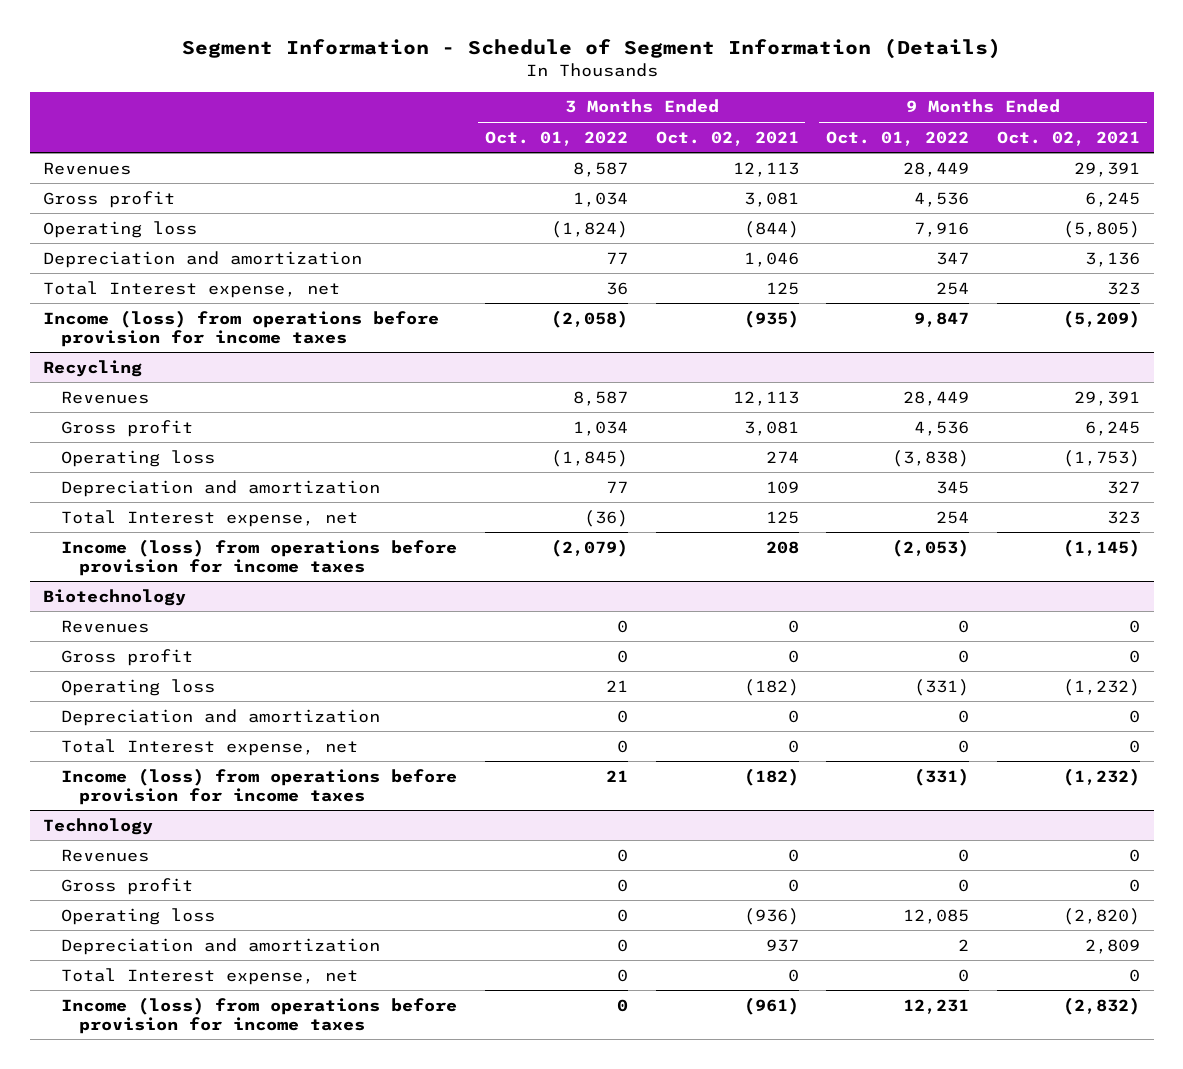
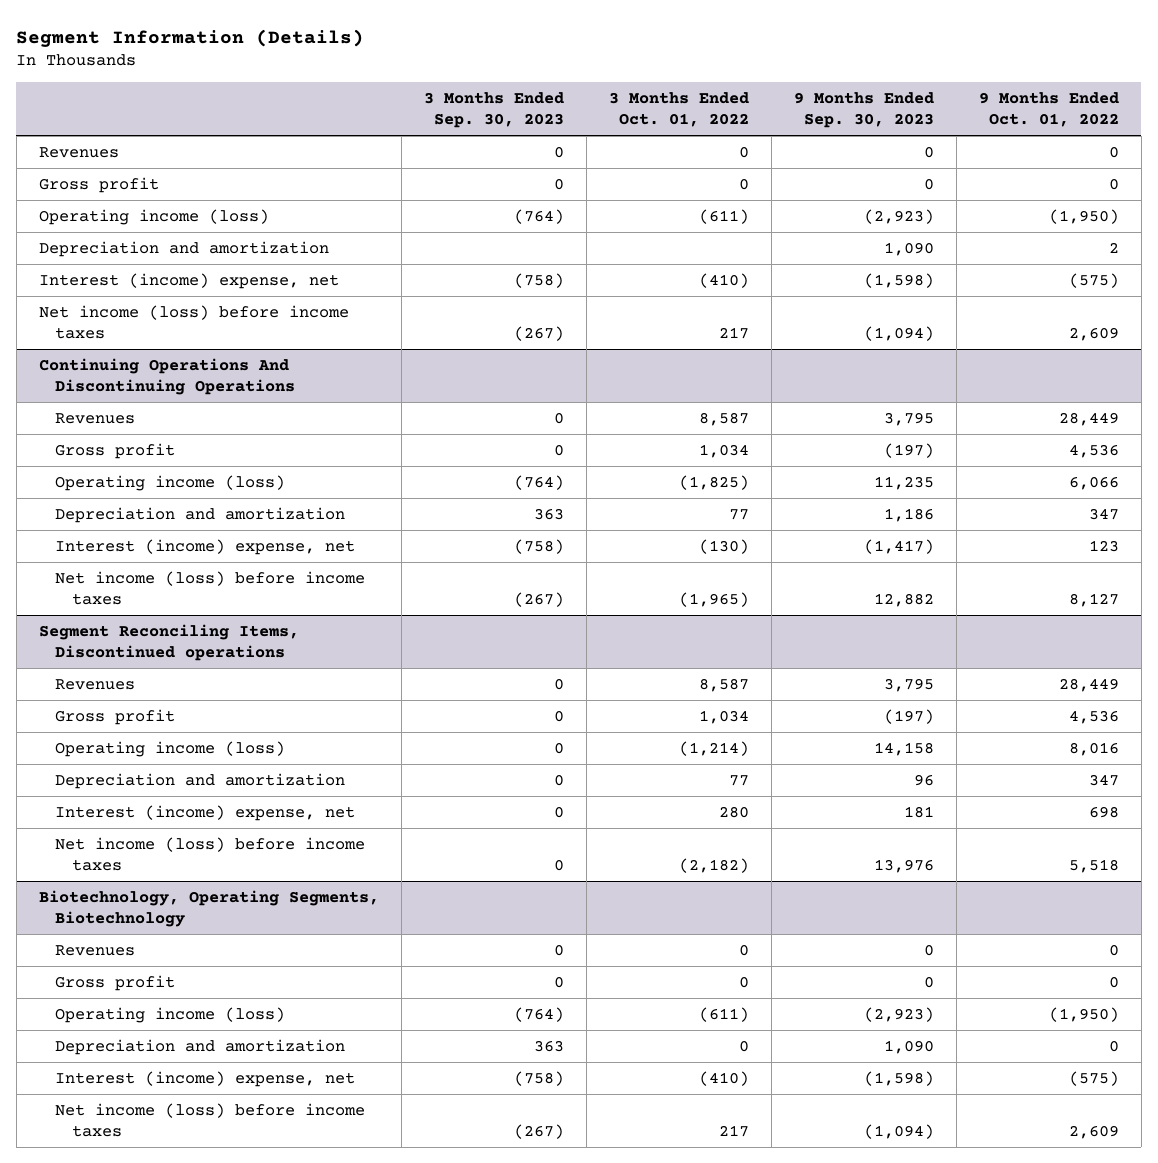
- Segment Information - Schedule of Segment Information (Details)
+ Segment Information (Details)
- | 3 Months Ended Oct. 01, 2022 | 3 Months Ended Oct. 02, 2021 | 9 Months Ended Oct. 01, 2022 | 9 Months Ended Oct. 02, 2021
+ | 3 Months Ended Sep. 30, 2023 | 3 Months Ended Oct. 01, 2022 | 9 Months Ended Sep. 30, 2023 | 9 Months Ended Oct. 01, 2022
+ Revenues | 0 | 0 | 0 | 0
+ Gross profit | 0 | 0 | 0 | 0
+ Operating income (loss) | (764) | (611) | (2,923) | (1,950)
+ Depreciation and amortization | | | 1,090 | 2
+ Interest (income) expense, net | (758) | (410) | (1,598) | (575)
+ Net income (loss) before income taxes | (267) | 217 | (1,094) | 2,609
+ Continuing Operations And Discontinuing Operations
- Operating loss | (1,824) | (844) | 7,916 | (5,805)
+ Operating income (loss) | (764) | (1,825) | 11,235 | 6,066
- Total Interest expense, net | 36 | 125 | 254 | 323
- Income (loss) from operations before provision for income taxes | (2,058) | (935) | 9,847 | (5,209)
- Recycling
+ Interest (income) expense, net | (758) | (130) | (1,417) | 123
+ Net income (loss) before income taxes | (267) | (1,965) | 12,882 | 8,127
+ Segment Reconciling Items, Discontinued operations
- Operating loss | (1,845) | 274 | (3,838) | (1,753)
- Depreciation and amortization | 77 | 109 | 345 | 327
- Total Interest expense, net | (36) | 125 | 254 | 323
- Income (loss) from operations before provision for income taxes | (2,079) | 208 | (2,053) | (1,145)
- Biotechnology
+ Operating income (loss) | 0 | (1,214) | 14,158 | 8,016
+ Depreciation and amortization | 0 | 77 | 96 | 347
+ Interest (income) expense, net | 0 | 280 | 181 | 698
+ Net income (loss) before income taxes | 0 | (2,182) | 13,976 | 5,518
+ Biotechnology, Operating Segments, Biotechnology
- Operating loss | 21 | (182) | (331) | (1,232)
+ Operating income (loss) | (764) | (611) | (2,923) | (1,950)
- Total Interest expense, net | 0 | 0 | 0 | 0
- Income (loss) from operations before provision for income taxes | 21 | (182) | (331) | (1,232)
- Technology
- Revenues | 0 | 0 | 0 | 0
- Gross profit | 0 | 0 | 0 | 0
- Operating loss | 0 | (936) | 12,085 | (2,820)
- Depreciation and amortization | 0 | 937 | 2 | 2,809
- Total Interest expense, net | 0 | 0 | 0 | 0
- Income (loss) from operations before provision for income taxes | 0 | (961) | 12,231 | (2,832)
+ Interest (income) expense, net | (758) | (410) | (1,598) | (575)
+ Net income (loss) before income taxes | (267) | 217 | (1,094) | 2,609

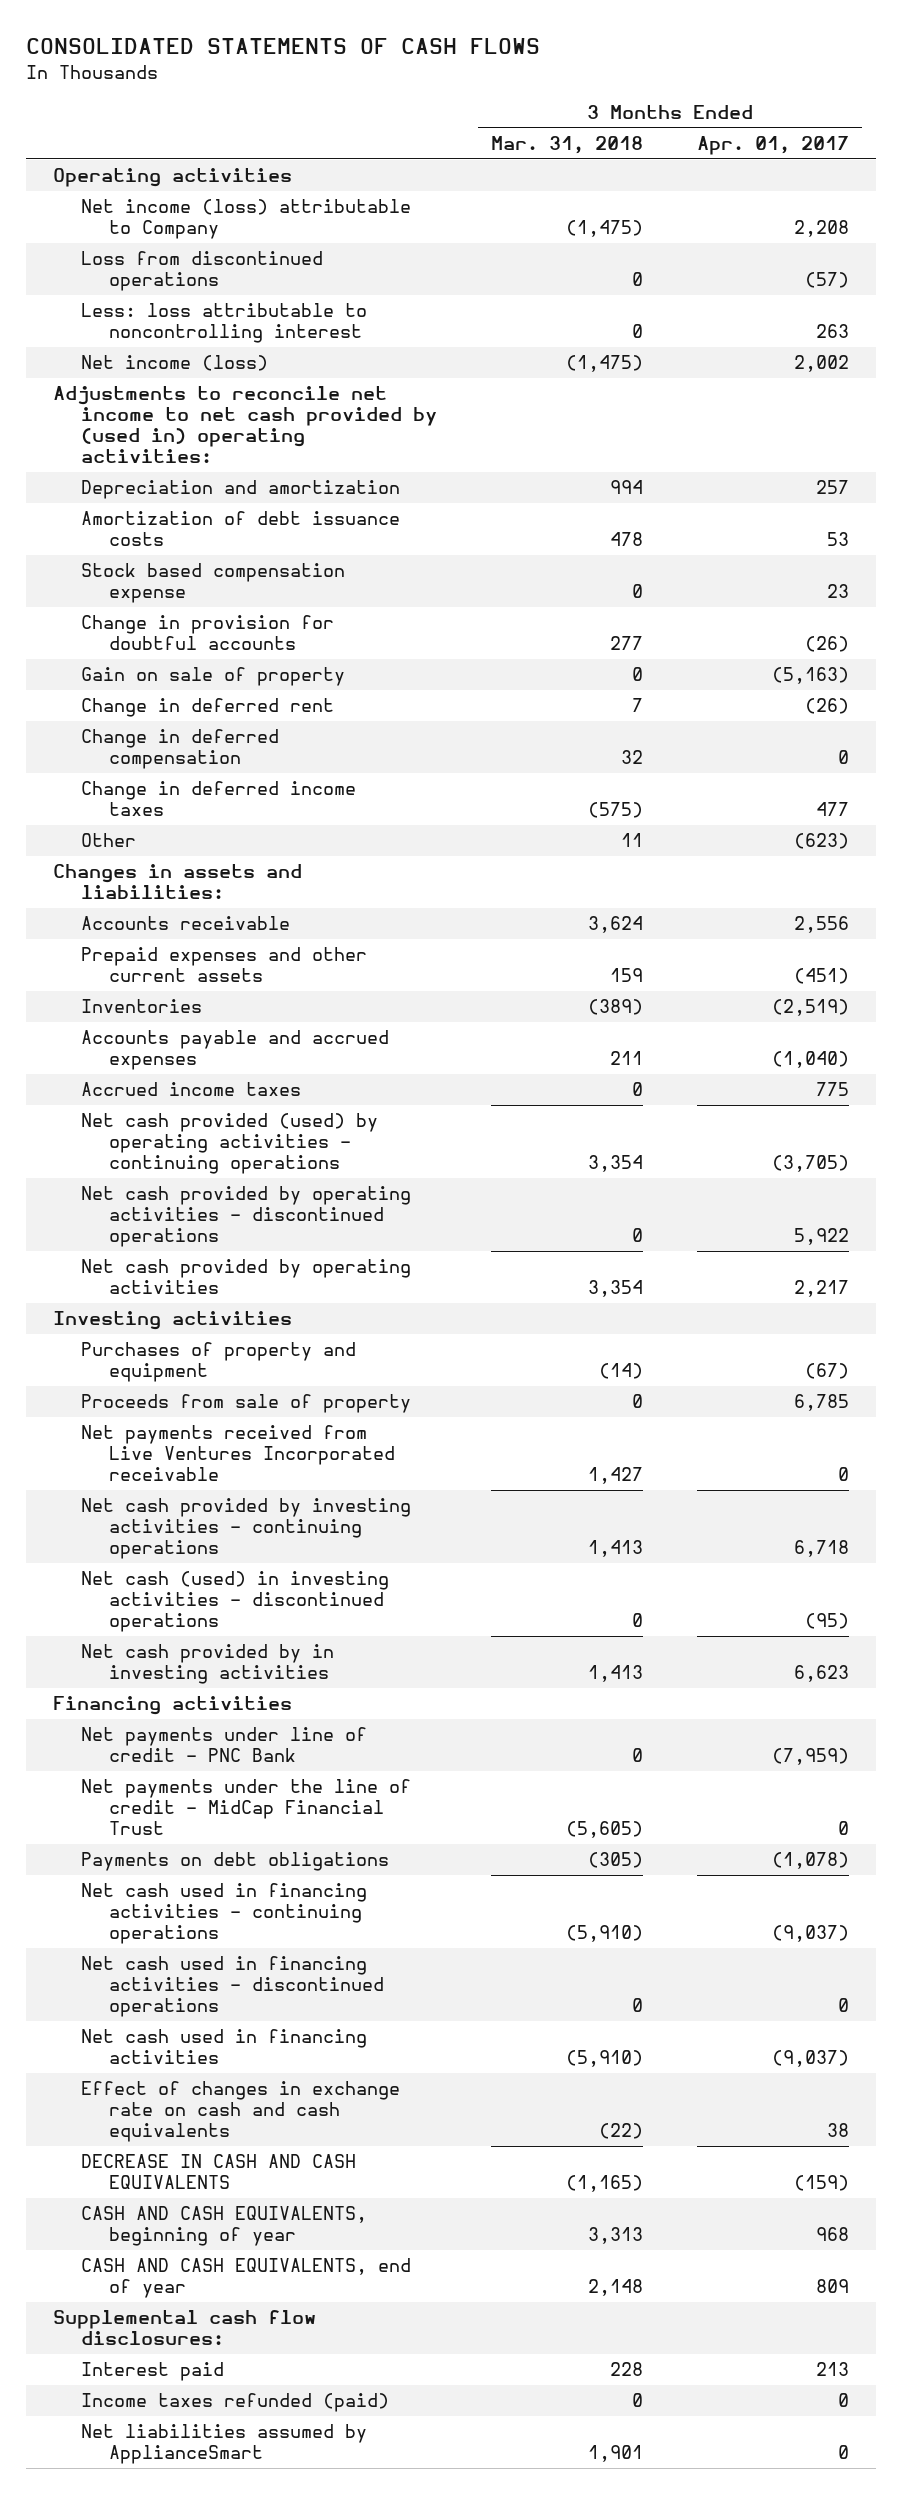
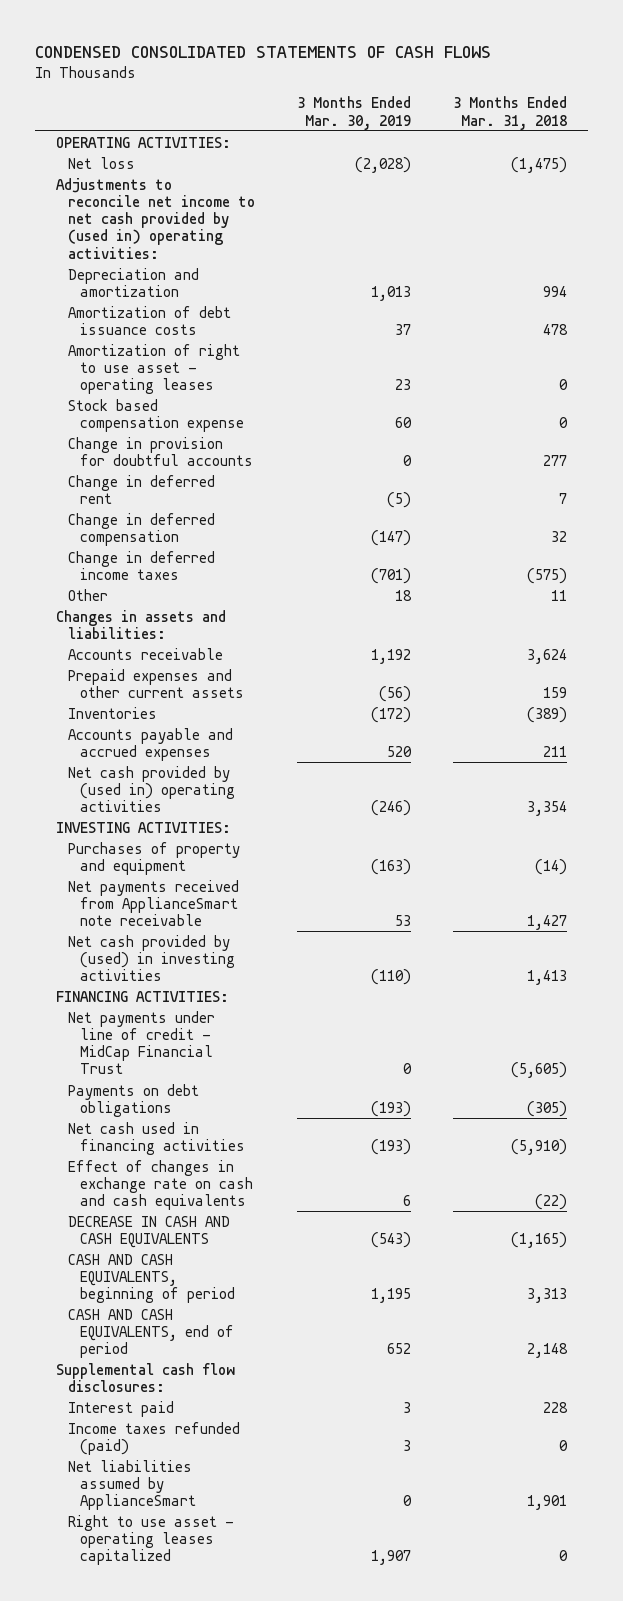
- CONSOLIDATED STATEMENTS OF CASH FLOWS
+ CONDENSED CONSOLIDATED STATEMENTS OF CASH FLOWS
- | 3 Months Ended Mar. 31, 2018 | 3 Months Ended Apr. 01, 2017
+ | 3 Months Ended Mar. 30, 2019 | 3 Months Ended Mar. 31, 2018
- Operating activities
- Net income (loss) attributable to Company | (1,475) | 2,208
- Loss from discontinued operations | 0 | (57)
- Less: loss attributable to noncontrolling interest | 0 | 263
- Net income (loss) | (1,475) | 2,002
+ OPERATING ACTIVITIES:
+ Net loss | (2,028) | (1,475)
+ Amortization of right to use asset - operating leases | 23 | 0
- Gain on sale of property | 0 | (5,163)
- Accrued income taxes | 0 | 775
- Net cash provided (used) by operating activities - continuing operations | 3,354 | (3,705)
- Net cash provided by operating activities - discontinued operations | 0 | 5,922
- Net cash provided by operating activities | 3,354 | 2,217
- Investing activities
+ Net cash provided by (used in) operating activities | (246) | 3,354
+ INVESTING ACTIVITIES:
- Proceeds from sale of property | 0 | 6,785
- Net payments received from Live Ventures Incorporated receivable | 1,427 | 0
- Net cash provided by investing activities - continuing operations | 1,413 | 6,718
- Net cash (used) in investing activities - discontinued operations | 0 | (95)
- Net cash provided by in investing activities | 1,413 | 6,623
- Financing activities
- Net payments under line of credit - PNC Bank | 0 | (7,959)
- Net payments under the line of credit - MidCap Financial Trust | (5,605) | 0
+ Net payments received from ApplianceSmart note receivable | 53 | 1,427
+ Net cash provided by (used) in investing activities | (110) | 1,413
+ FINANCING ACTIVITIES:
+ Net payments under line of credit - MidCap Financial Trust | 0 | (5,605)
- Net cash used in financing activities - continuing operations | (5,910) | (9,037)
- Net cash used in financing activities - discontinued operations | 0 | 0
- CASH AND CASH EQUIVALENTS, beginning of year | 3,313 | 968
- CASH AND CASH EQUIVALENTS, end of year | 2,148 | 809
+ CASH AND CASH EQUIVALENTS, beginning of period | 1,195 | 3,313
+ CASH AND CASH EQUIVALENTS, end of period | 652 | 2,148
+ Right to use asset - operating leases capitalized | 1,907 | 0

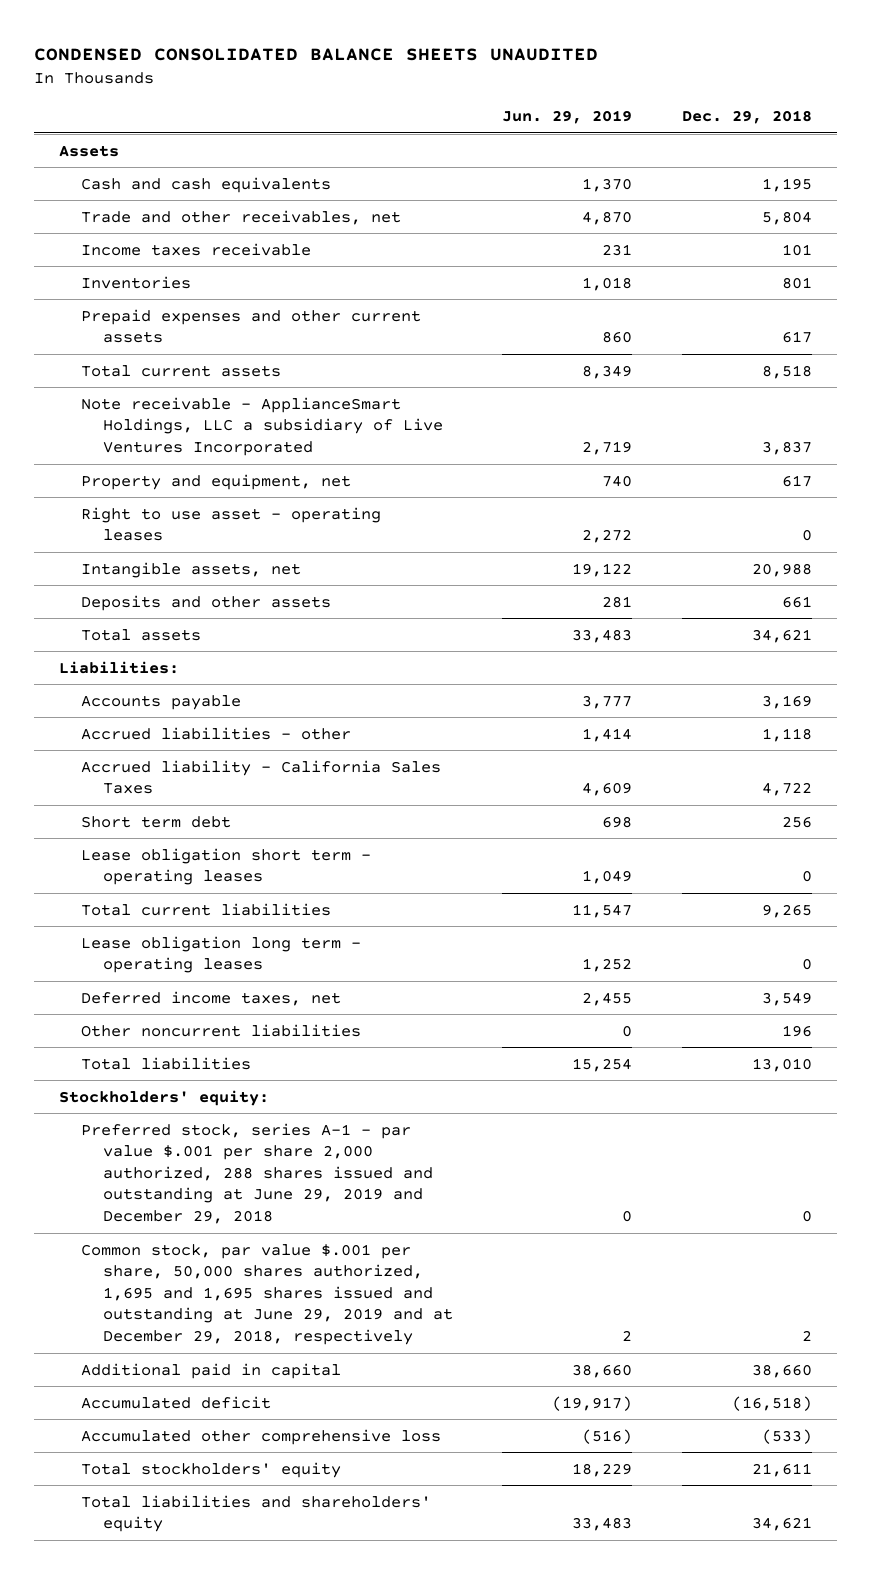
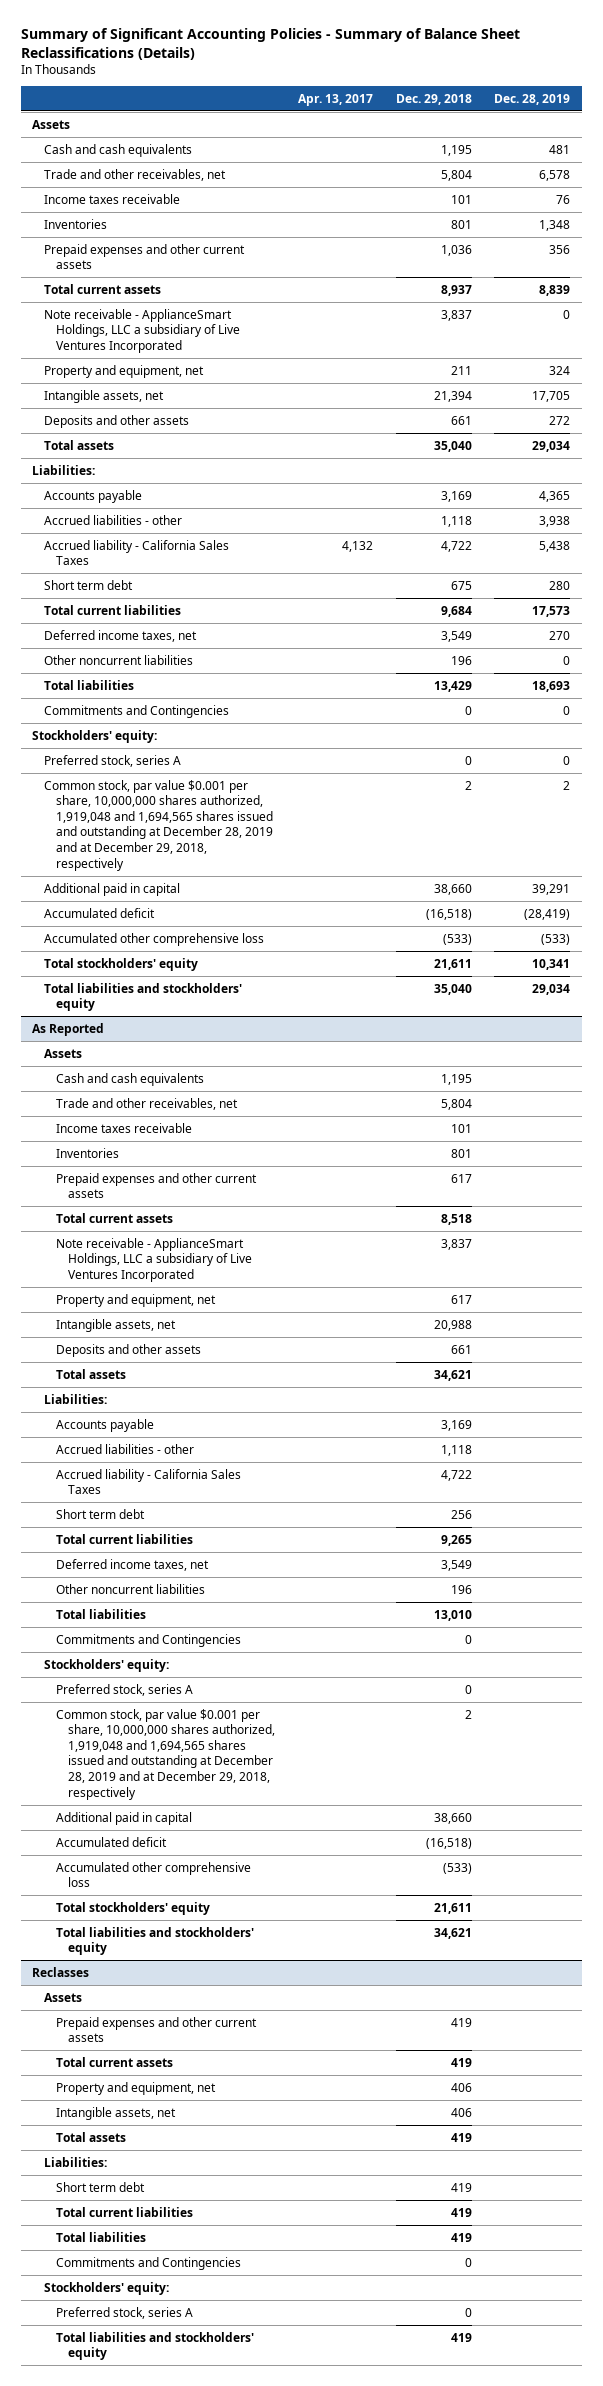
- CONDENSED CONSOLIDATED BALANCE SHEETS UNAUDITED
+ Summary of Significant Accounting Policies - Summary of Balance Sheet Reclassifications (Details)
- | Jun. 29, 2019 | Dec. 29, 2018
+ | Apr. 13, 2017 | Dec. 29, 2018 | Dec. 28, 2019
+ Prepaid expenses and other current assets | | 1,036 | 356
+ Total current assets | | 8,937 | 8,839
+ Note receivable - ApplianceSmart Holdings, LLC a subsidiary of Live Ventures Incorporated | | 3,837 | 0
+ Property and equipment, net | | 211 | 324
+ Intangible assets, net | | 21,394 | 17,705
+ Deposits and other assets | | 661 | 272
+ Total assets | | 35,040 | 29,034
+ Liabilities:
+ Accounts payable | | 3,169 | 4,365
+ Accrued liabilities - other | | 1,118 | 3,938
+ Accrued liability - California Sales Taxes | 4,132 | 4,722 | 5,438
+ Short term debt | | 675 | 280
+ Total current liabilities | | 9,684 | 17,573
+ Deferred income taxes, net | | 3,549 | 270
+ Other noncurrent liabilities | | 196 | 0
+ Total liabilities | | 13,429 | 18,693
+ Commitments and Contingencies | | 0 | 0
+ Stockholders' equity:
+ Preferred stock, series A | | 0 | 0
+ Common stock, par value $0.001 per share, 10,000,000 shares authorized, 1,919,048 and 1,694,565 shares issued and outstanding at December 28, 2019 and at December 29, 2018, respectively | | 2 | 2
+ Additional paid in capital | | 38,660 | 39,291
+ Accumulated deficit | | (16,518) | (28,419)
+ Accumulated other comprehensive loss | | (533) | (533)
+ Total stockholders' equity | | 21,611 | 10,341
+ Total liabilities and stockholders' equity | | 35,040 | 29,034
+ As Reported
+ Assets
+ Cash and cash equivalents | | 1,195 |
+ Trade and other receivables, net | | 5,804 |
+ Income taxes receivable | | 101 |
+ Inventories | | 801 |
- Right to use asset - operating leases | 2,272 | 0
- Lease obligation short term - operating leases | 1,049 | 0
- Lease obligation long term - operating leases | 1,252 | 0
+ Commitments and Contingencies | | 0 |
- Preferred stock, series A-1 - par value $.001 per share 2,000 authorized, 288 shares issued and outstanding at June 29, 2019 and December 29, 2018 | 0 | 0
- Common stock, par value $.001 per share, 50,000 shares authorized, 1,695 and 1,695 shares issued and outstanding at June 29, 2019 and at December 29, 2018, respectively | 2 | 2
+ Preferred stock, series A | | 0 |
+ Common stock, par value $0.001 per share, 10,000,000 shares authorized, 1,919,048 and 1,694,565 shares issued and outstanding at December 28, 2019 and at December 29, 2018, respectively | | 2 |
- Total liabilities and shareholders' equity | 33,483 | 34,621
+ Total liabilities and stockholders' equity | | 34,621 |
+ Reclasses
+ Assets
+ Prepaid expenses and other current assets | | 419 |
+ Total current assets | | 419 |
+ Property and equipment, net | | 406 |
+ Intangible assets, net | | 406 |
+ Total assets | | 419 |
+ Liabilities:
+ Short term debt | | 419 |
+ Total current liabilities | | 419 |
+ Total liabilities | | 419 |
+ Commitments and Contingencies | | 0 |
+ Stockholders' equity:
+ Preferred stock, series A | | 0 |
+ Total liabilities and stockholders' equity | | 419 |

